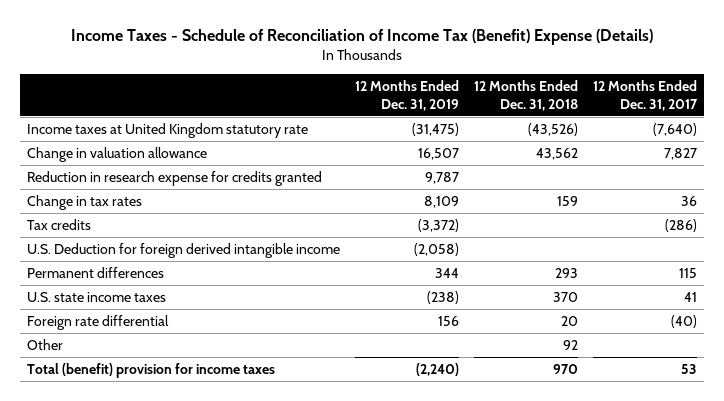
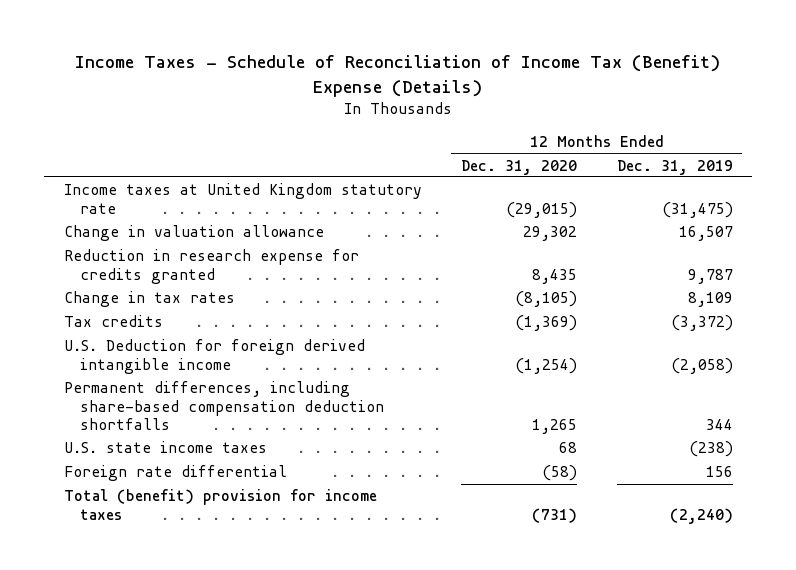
- | 12 Months Ended Dec. 31, 2019 | 12 Months Ended Dec. 31, 2018 | 12 Months Ended Dec. 31, 2017
+ | 12 Months Ended Dec. 31, 2020 | 12 Months Ended Dec. 31, 2019
- Permanent differences | 344 | 293 | 115
+ Permanent differences, including share-based compensation deduction shortfalls | 1,265 | 344
- Other | | 92 |

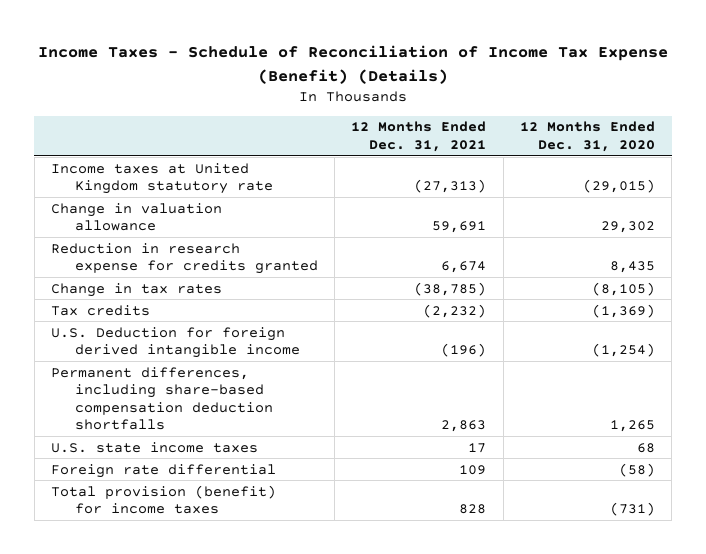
- Income Taxes - Schedule of Reconciliation of Income Tax (Benefit) Expense (Details)
+ Income Taxes - Schedule of Reconciliation of Income Tax Expense (Benefit) (Details)
- | 12 Months Ended Dec. 31, 2020 | 12 Months Ended Dec. 31, 2019
+ | 12 Months Ended Dec. 31, 2021 | 12 Months Ended Dec. 31, 2020
- Total (benefit) provision for income taxes | (731) | (2,240)
+ Total provision (benefit) for income taxes | 828 | (731)

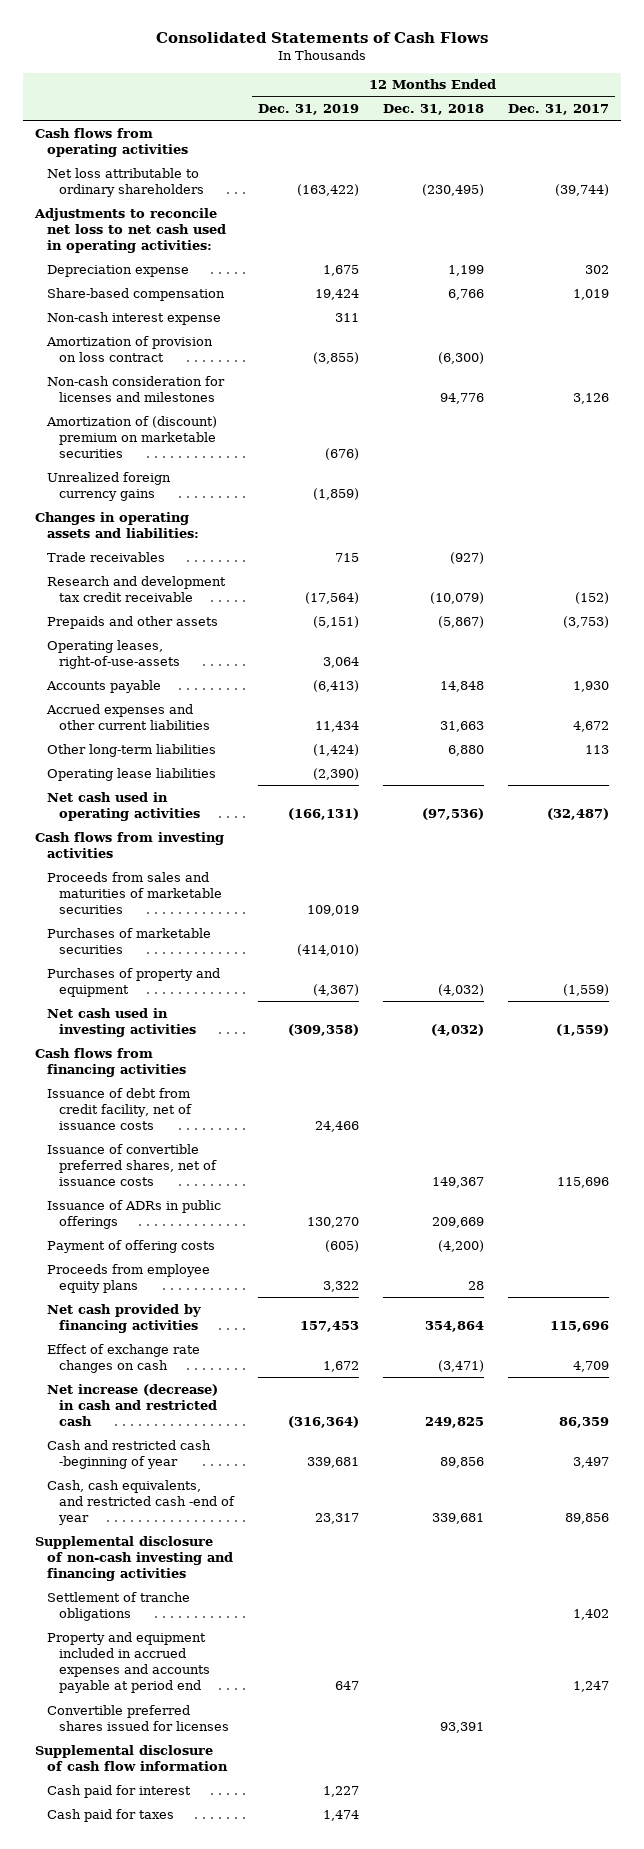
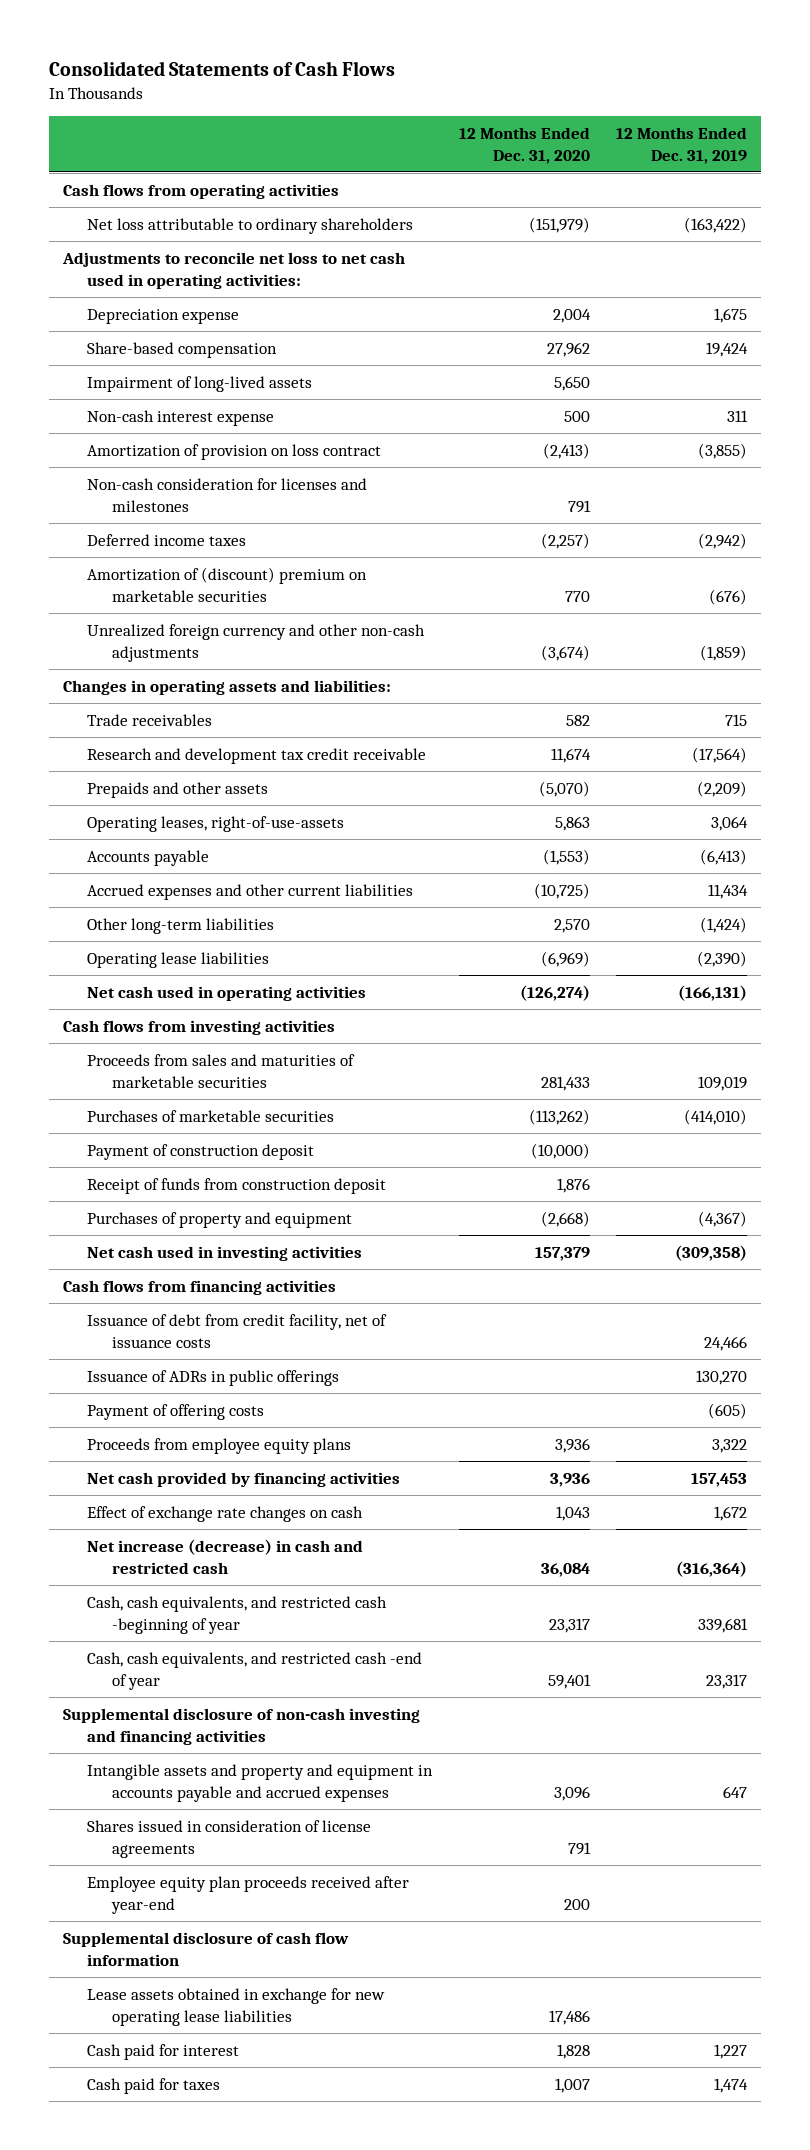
- | 12 Months Ended Dec. 31, 2019 | 12 Months Ended Dec. 31, 2018 | 12 Months Ended Dec. 31, 2017
+ | 12 Months Ended Dec. 31, 2020 | 12 Months Ended Dec. 31, 2019
+ Impairment of long-lived assets | 5,650 |
+ Deferred income taxes | (2,257) | (2,942)
- Unrealized foreign currency gains | (1,859) | |
+ Unrealized foreign currency and other non-cash adjustments | (3,674) | (1,859)
- Prepaids and other assets | (5,151) | (5,867) | (3,753)
+ Prepaids and other assets | (5,070) | (2,209)
+ Payment of construction deposit | (10,000) |
+ Receipt of funds from construction deposit | 1,876 |
- Issuance of convertible preferred shares, net of issuance costs | | 149,367 | 115,696
- Cash and restricted cash -beginning of year | 339,681 | 89,856 | 3,497
+ Cash, cash equivalents, and restricted cash -beginning of year | 23,317 | 339,681
- Settlement of tranche obligations | | | 1,402
- Property and equipment included in accrued expenses and accounts payable at period end | 647 | | 1,247
- Convertible preferred shares issued for licenses | | 93,391 |
+ Intangible assets and property and equipment in accounts payable and accrued expenses | 3,096 | 647
+ Shares issued in consideration of license agreements | 791 |
+ Employee equity plan proceeds received after year-end | 200 |
+ Lease assets obtained in exchange for new operating lease liabilities | 17,486 |

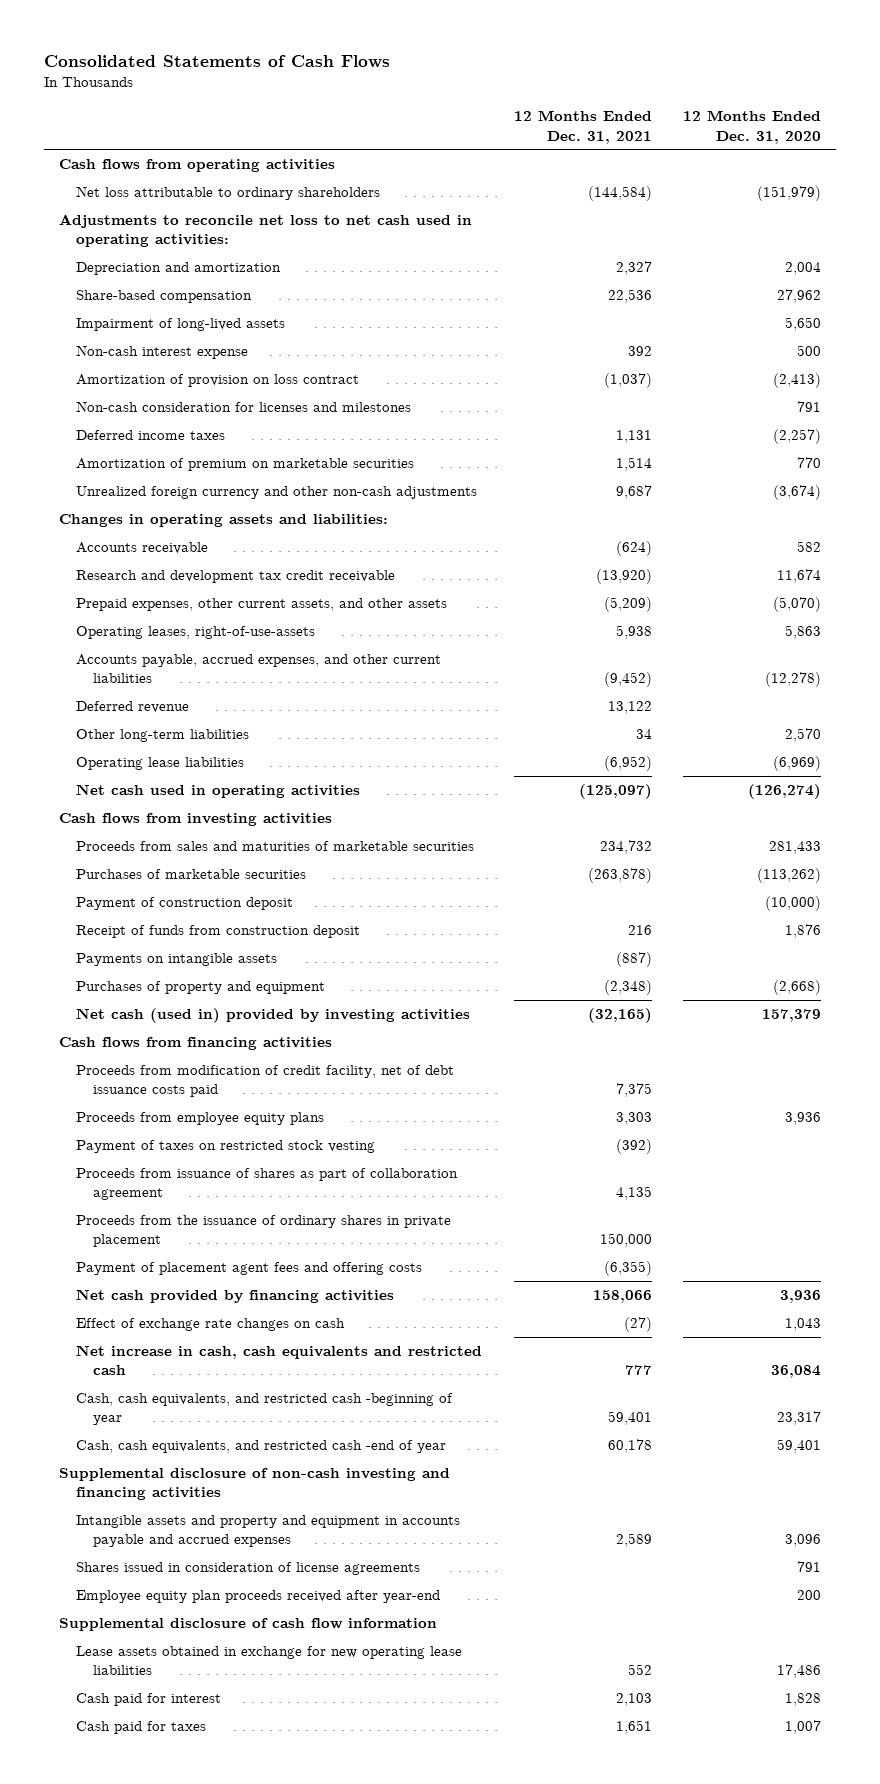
- | 12 Months Ended Dec. 31, 2020 | 12 Months Ended Dec. 31, 2019
+ | 12 Months Ended Dec. 31, 2021 | 12 Months Ended Dec. 31, 2020
- Depreciation expense | 2,004 | 1,675
+ Depreciation and amortization | 2,327 | 2,004
- Amortization of (discount) premium on marketable securities | 770 | (676)
+ Amortization of premium on marketable securities | 1,514 | 770
- Trade receivables | 582 | 715
+ Accounts receivable | (624) | 582
- Prepaids and other assets | (5,070) | (2,209)
+ Prepaid expenses, other current assets, and other assets | (5,209) | (5,070)
- Accounts payable | (1,553) | (6,413)
- Accrued expenses and other current liabilities | (10,725) | 11,434
+ Accounts payable, accrued expenses, and other current liabilities | (9,452) | (12,278)
+ Deferred revenue | 13,122 |
+ Payments on intangible assets | (887) |
- Net cash used in investing activities | 157,379 | (309,358)
+ Net cash (used in) provided by investing activities | (32,165) | 157,379
- Issuance of debt from credit facility, net of issuance costs | | 24,466
- Issuance of ADRs in public offerings | | 130,270
- Payment of offering costs | | (605)
+ Proceeds from modification of credit facility, net of debt issuance costs paid | 7,375 |
+ Payment of taxes on restricted stock vesting | (392) |
+ Proceeds from issuance of shares as part of collaboration agreement | 4,135 |
+ Proceeds from the issuance of ordinary shares in private placement | 150,000 |
+ Payment of placement agent fees and offering costs | (6,355) |
- Net increase (decrease) in cash and restricted cash | 36,084 | (316,364)
+ Net increase in cash, cash equivalents and restricted cash | 777 | 36,084

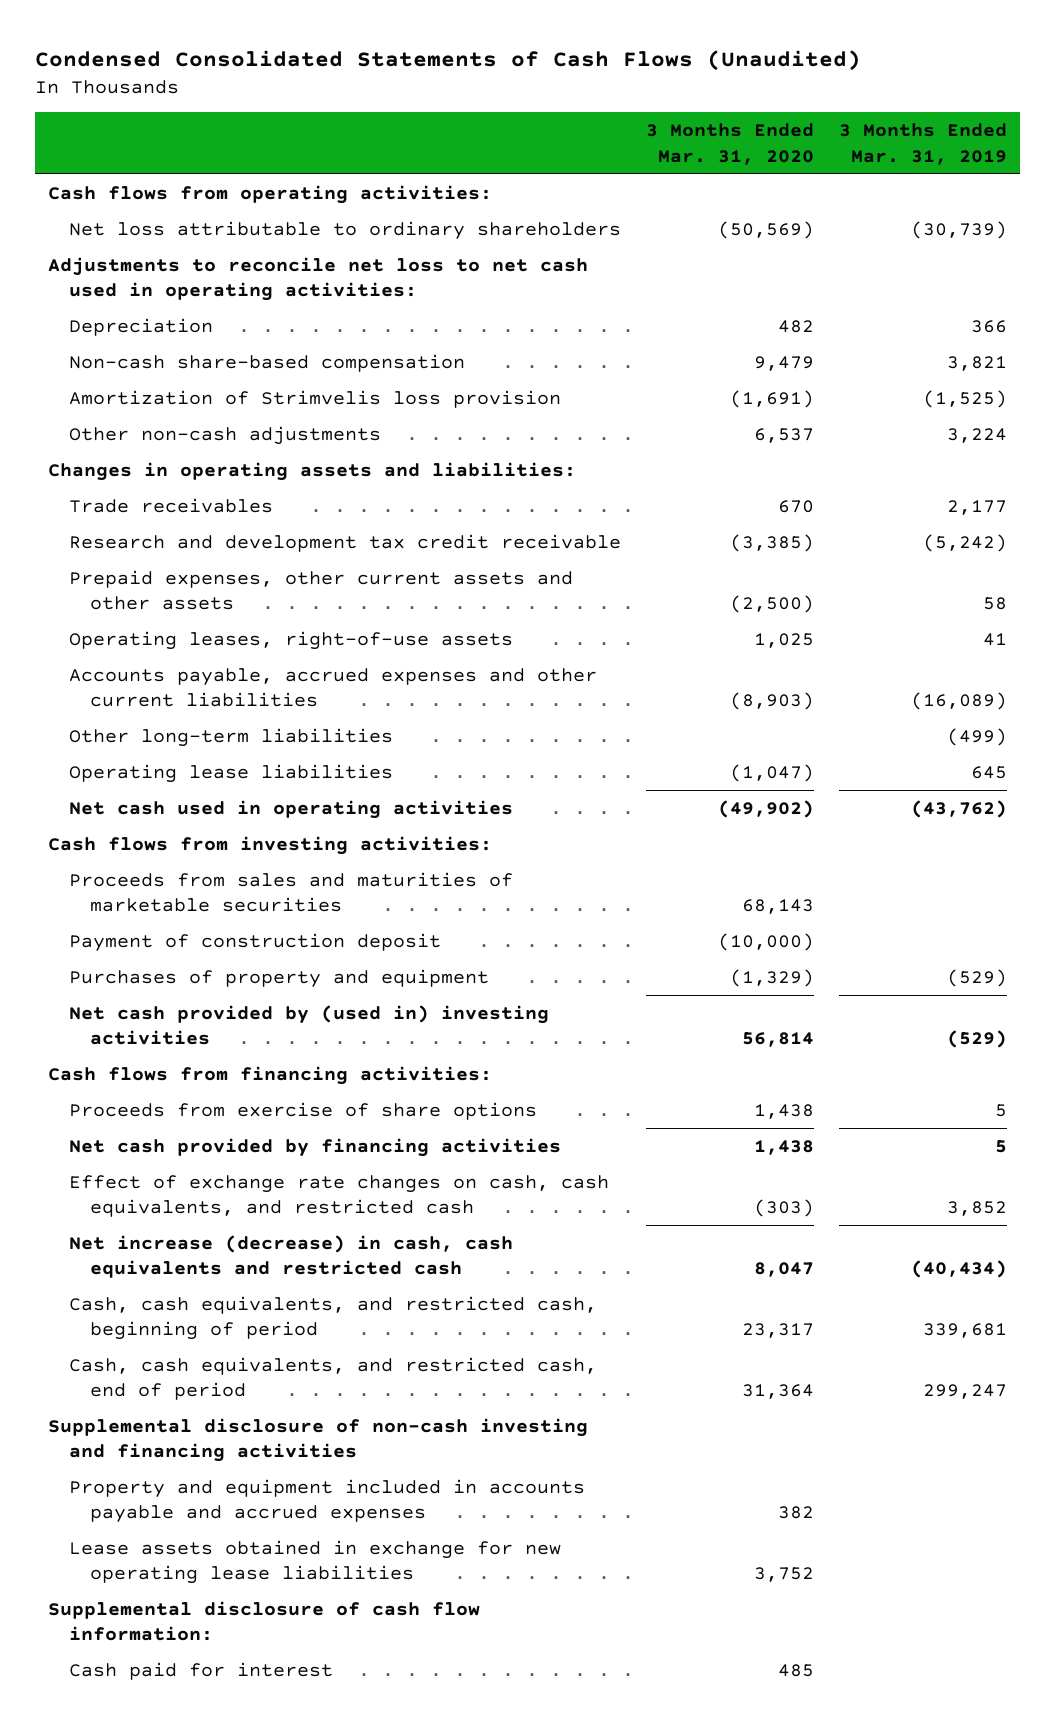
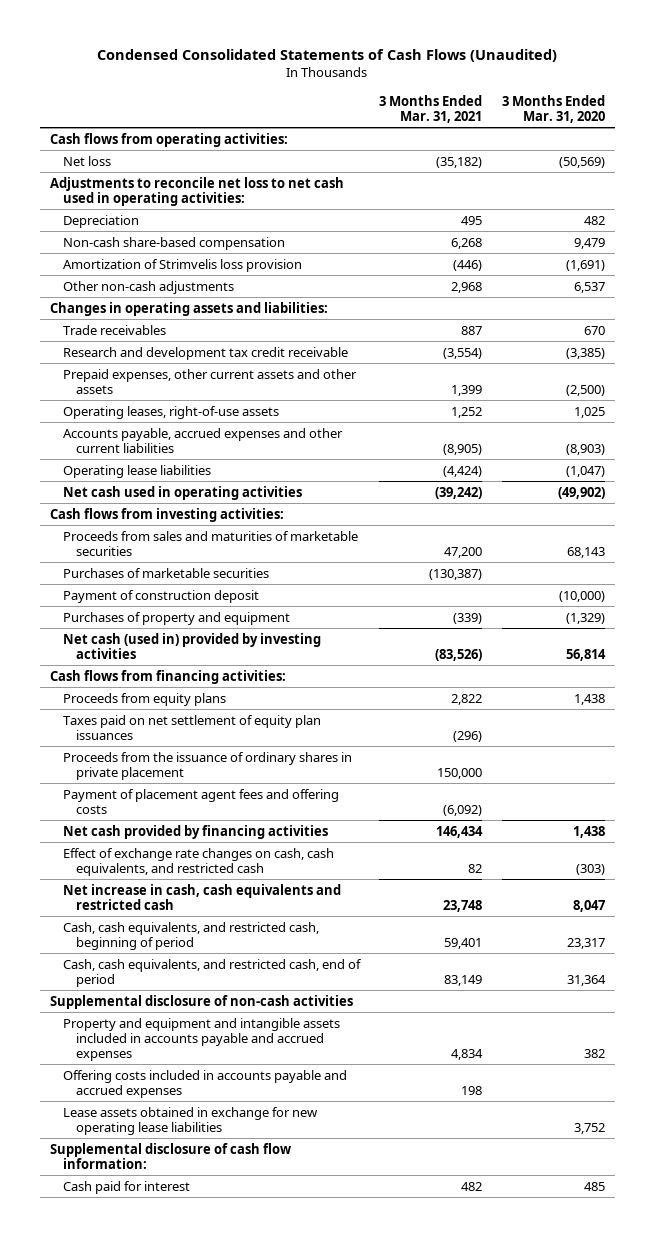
- | 3 Months Ended Mar. 31, 2020 | 3 Months Ended Mar. 31, 2019
+ | 3 Months Ended Mar. 31, 2021 | 3 Months Ended Mar. 31, 2020
- Net loss attributable to ordinary shareholders | (50,569) | (30,739)
+ Net loss | (35,182) | (50,569)
- Other long-term liabilities | | (499)
+ Purchases of marketable securities | (130,387) |
- Net cash provided by (used in) investing activities | 56,814 | (529)
+ Net cash (used in) provided by investing activities | (83,526) | 56,814
- Proceeds from exercise of share options | 1,438 | 5
+ Proceeds from equity plans | 2,822 | 1,438
+ Taxes paid on net settlement of equity plan issuances | (296) |
+ Proceeds from the issuance of ordinary shares in private placement | 150,000 |
+ Payment of placement agent fees and offering costs | (6,092) |
- Net increase (decrease) in cash, cash equivalents and restricted cash | 8,047 | (40,434)
+ Net increase in cash, cash equivalents and restricted cash | 23,748 | 8,047
- Supplemental disclosure of non-cash investing and financing activities
- Property and equipment included in accounts payable and accrued expenses | 382 |
+ Supplemental disclosure of non-cash activities
+ Property and equipment and intangible assets included in accounts payable and accrued expenses | 4,834 | 382
+ Offering costs included in accounts payable and accrued expenses | 198 |

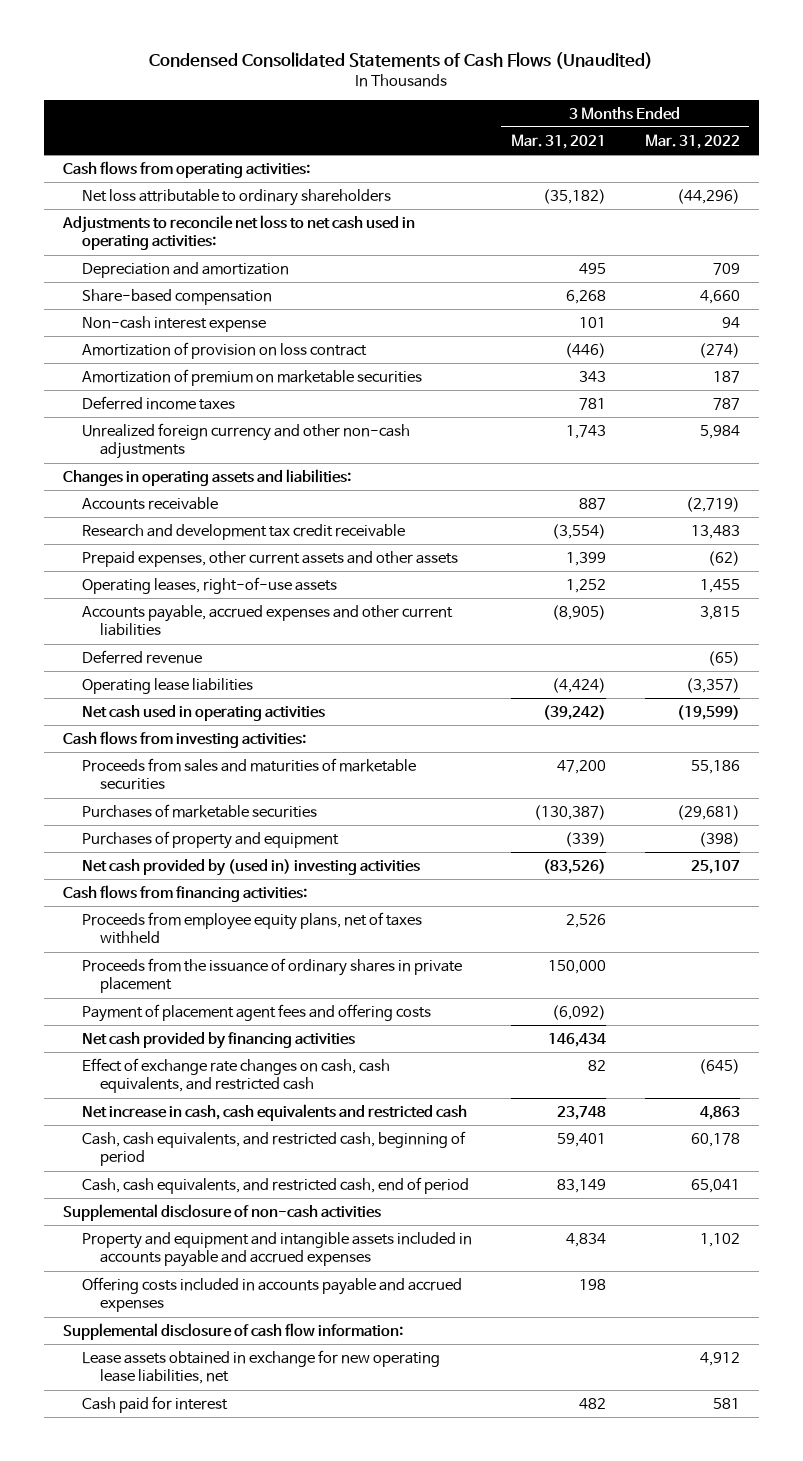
- | 3 Months Ended Mar. 31, 2021 | 3 Months Ended Mar. 31, 2020
+ | 3 Months Ended Mar. 31, 2021 | 3 Months Ended Mar. 31, 2022
- Net loss | (35,182) | (50,569)
+ Net loss attributable to ordinary shareholders | (35,182) | (44,296)
- Depreciation | 495 | 482
- Non-cash share-based compensation | 6,268 | 9,479
- Amortization of Strimvelis loss provision | (446) | (1,691)
- Other non-cash adjustments | 2,968 | 6,537
+ Depreciation and amortization | 495 | 709
+ Share-based compensation | 6,268 | 4,660
+ Non-cash interest expense | 101 | 94
+ Amortization of provision on loss contract | (446) | (274)
+ Amortization of premium on marketable securities | 343 | 187
+ Deferred income taxes | 781 | 787
+ Unrealized foreign currency and other non-cash adjustments | 1,743 | 5,984
- Trade receivables | 887 | 670
+ Accounts receivable | 887 | (2,719)
+ Deferred revenue | | (65)
- Payment of construction deposit | | (10,000)
- Net cash (used in) provided by investing activities | (83,526) | 56,814
+ Net cash provided by (used in) investing activities | (83,526) | 25,107
- Proceeds from equity plans | 2,822 | 1,438
- Taxes paid on net settlement of equity plan issuances | (296) |
+ Proceeds from employee equity plans, net of taxes withheld | 2,526 |
- Lease assets obtained in exchange for new operating lease liabilities | | 3,752
+ Lease assets obtained in exchange for new operating lease liabilities, net | | 4,912

